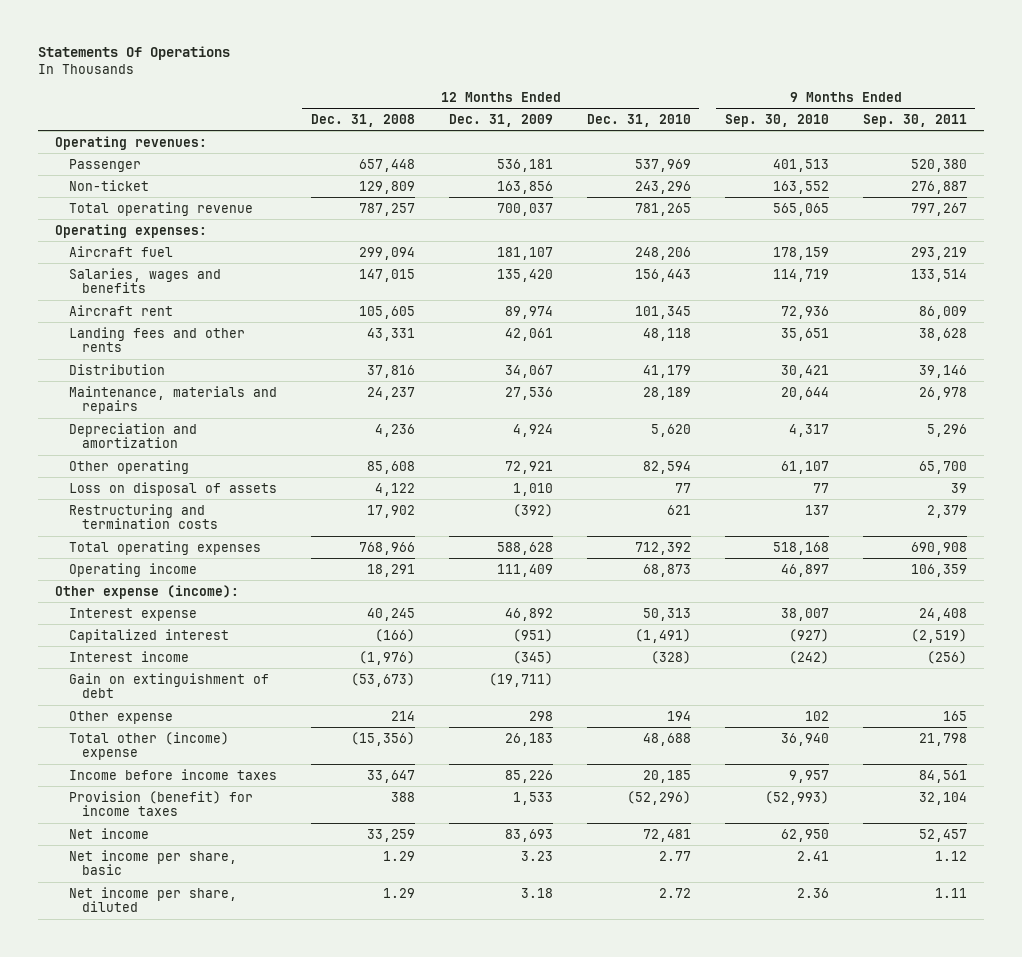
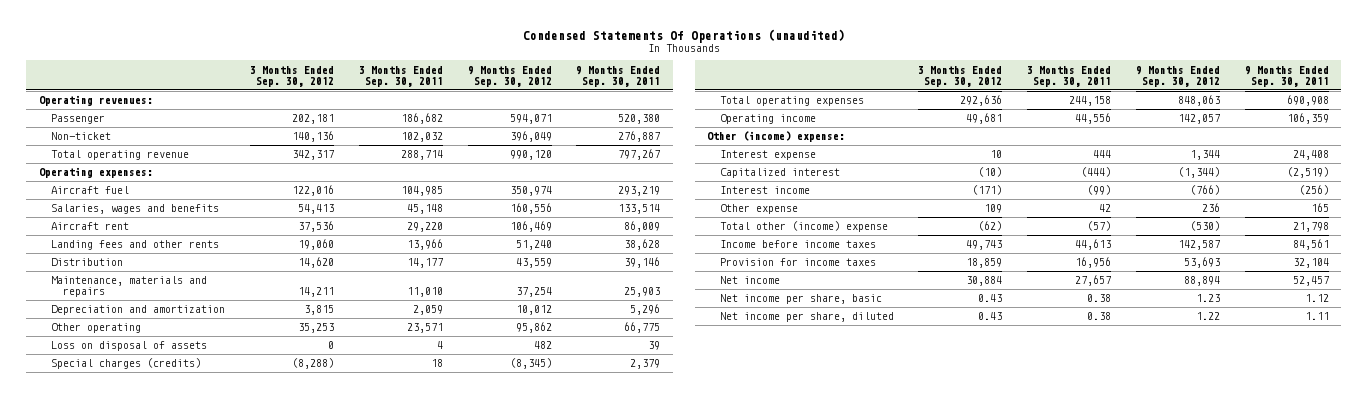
- Statements Of Operations
+ Condensed Statements Of Operations (unaudited)
- | 12 Months Ended Dec. 31, 2008 | 12 Months Ended Dec. 31, 2009 | 12 Months Ended Dec. 31, 2010 | 9 Months Ended Sep. 30, 2010 | 9 Months Ended Sep. 30, 2011
+ | 3 Months Ended Sep. 30, 2012 | 3 Months Ended Sep. 30, 2011 | 9 Months Ended Sep. 30, 2012 | 9 Months Ended Sep. 30, 2011
- Maintenance, materials and repairs | 24,237 | 27,536 | 28,189 | 20,644 | 26,978
+ Maintenance, materials and repairs | 14,211 | 11,010 | 37,254 | 25,903
- Other operating | 85,608 | 72,921 | 82,594 | 61,107 | 65,700
+ Other operating | 35,253 | 23,571 | 95,862 | 66,775
- Restructuring and termination costs | 17,902 | (392) | 621 | 137 | 2,379
+ Special charges (credits) | (8,288) | 18 | (8,345) | 2,379
- Other expense (income):
+ Other (income) expense:
- Gain on extinguishment of debt | (53,673) | (19,711) | | |
- Provision (benefit) for income taxes | 388 | 1,533 | (52,296) | (52,993) | 32,104
+ Provision for income taxes | 18,859 | 16,956 | 53,693 | 32,104

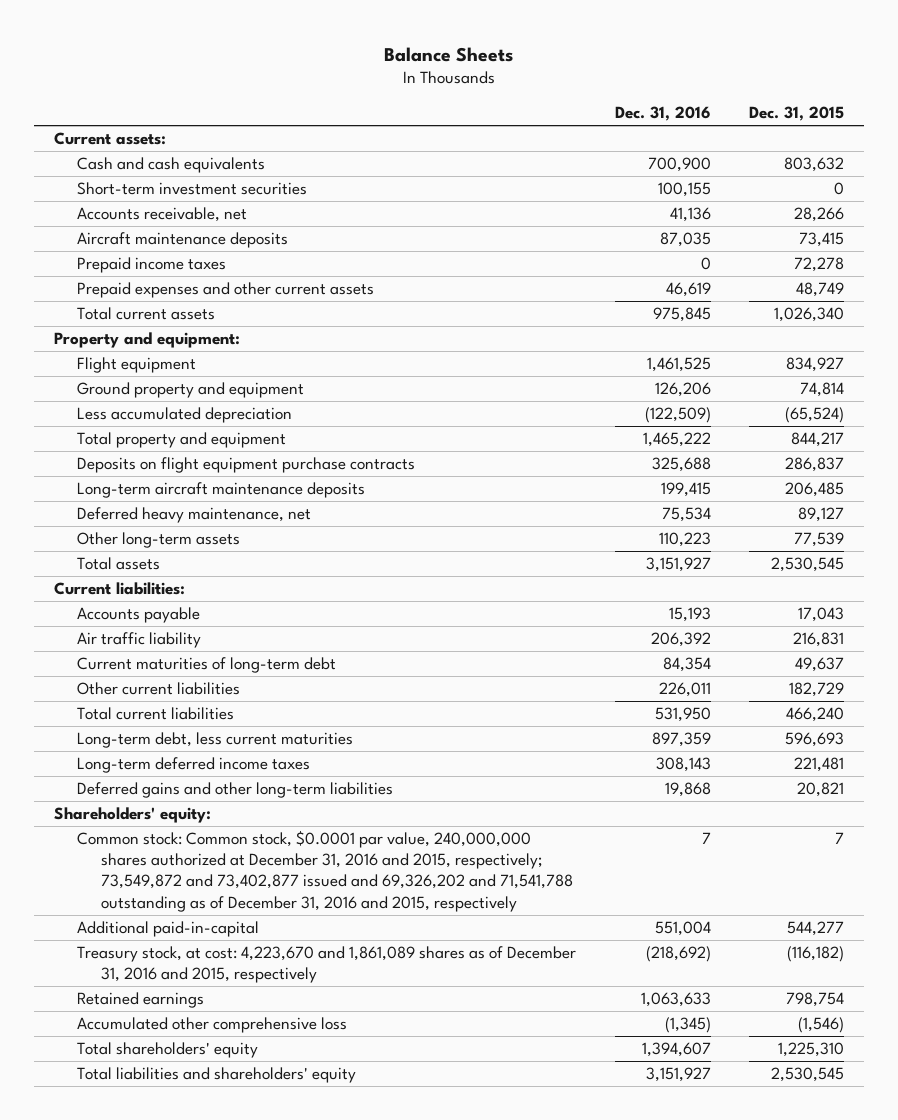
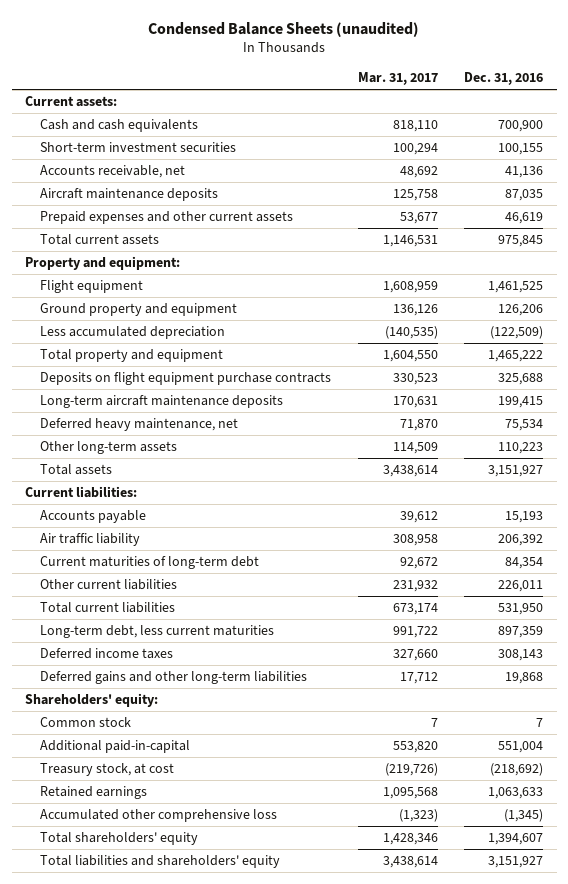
- Balance Sheets
+ Condensed Balance Sheets (unaudited)
- | Dec. 31, 2016 | Dec. 31, 2015
+ | Mar. 31, 2017 | Dec. 31, 2016
- Prepaid income taxes | 0 | 72,278
- Long-term deferred income taxes | 308,143 | 221,481
+ Deferred income taxes | 327,660 | 308,143
- Common stock: Common stock, $0.0001 par value, 240,000,000 shares authorized at December 31, 2016 and 2015, respectively; 73,549,872 and 73,402,877 issued and 69,326,202 and 71,541,788 outstanding as of December 31, 2016 and 2015, respectively | 7 | 7
+ Common stock | 7 | 7
- Treasury stock, at cost: 4,223,670 and 1,861,089 shares as of December 31, 2016 and 2015, respectively | (218,692) | (116,182)
+ Treasury stock, at cost | (219,726) | (218,692)

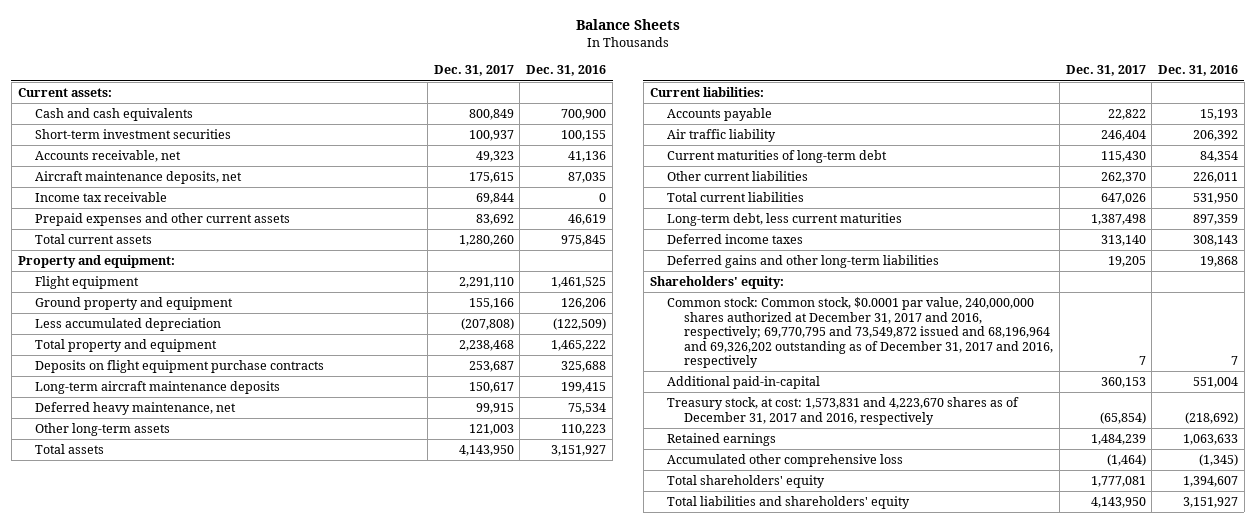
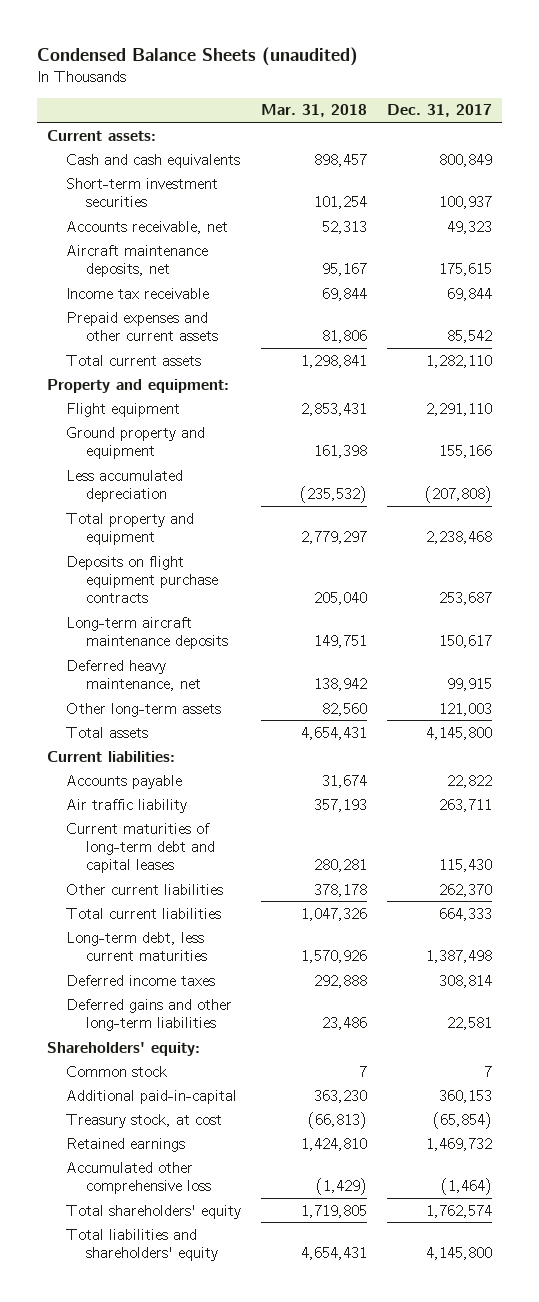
- Balance Sheets
+ Condensed Balance Sheets (unaudited)
- | Dec. 31, 2017 | Dec. 31, 2016
+ | Mar. 31, 2018 | Dec. 31, 2017
- Prepaid expenses and other current assets | 83,692 | 46,619
- Total current assets | 1,280,260 | 975,845
+ Prepaid expenses and other current assets | 81,806 | 85,542
+ Total current assets | 1,298,841 | 1,282,110
- Total assets | 4,143,950 | 3,151,927
+ Total assets | 4,654,431 | 4,145,800
- Air traffic liability | 246,404 | 206,392
- Current maturities of long-term debt | 115,430 | 84,354
+ Air traffic liability | 357,193 | 263,711
+ Current maturities of long-term debt and capital leases | 280,281 | 115,430
- Total current liabilities | 647,026 | 531,950
+ Total current liabilities | 1,047,326 | 664,333
- Deferred income taxes | 313,140 | 308,143
- Deferred gains and other long-term liabilities | 19,205 | 19,868
+ Deferred income taxes | 292,888 | 308,814
+ Deferred gains and other long-term liabilities | 23,486 | 22,581
- Common stock: Common stock, $0.0001 par value, 240,000,000 shares authorized at December 31, 2017 and 2016, respectively; 69,770,795 and 73,549,872 issued and 68,196,964 and 69,326,202 outstanding as of December 31, 2017 and 2016, respectively | 7 | 7
+ Common stock | 7 | 7
- Treasury stock, at cost: 1,573,831 and 4,223,670 shares as of December 31, 2017 and 2016, respectively | (65,854) | (218,692)
- Retained earnings | 1,484,239 | 1,063,633
+ Treasury stock, at cost | (66,813) | (65,854)
+ Retained earnings | 1,424,810 | 1,469,732
- Total shareholders' equity | 1,777,081 | 1,394,607
- Total liabilities and shareholders' equity | 4,143,950 | 3,151,927
+ Total shareholders' equity | 1,719,805 | 1,762,574
+ Total liabilities and shareholders' equity | 4,654,431 | 4,145,800

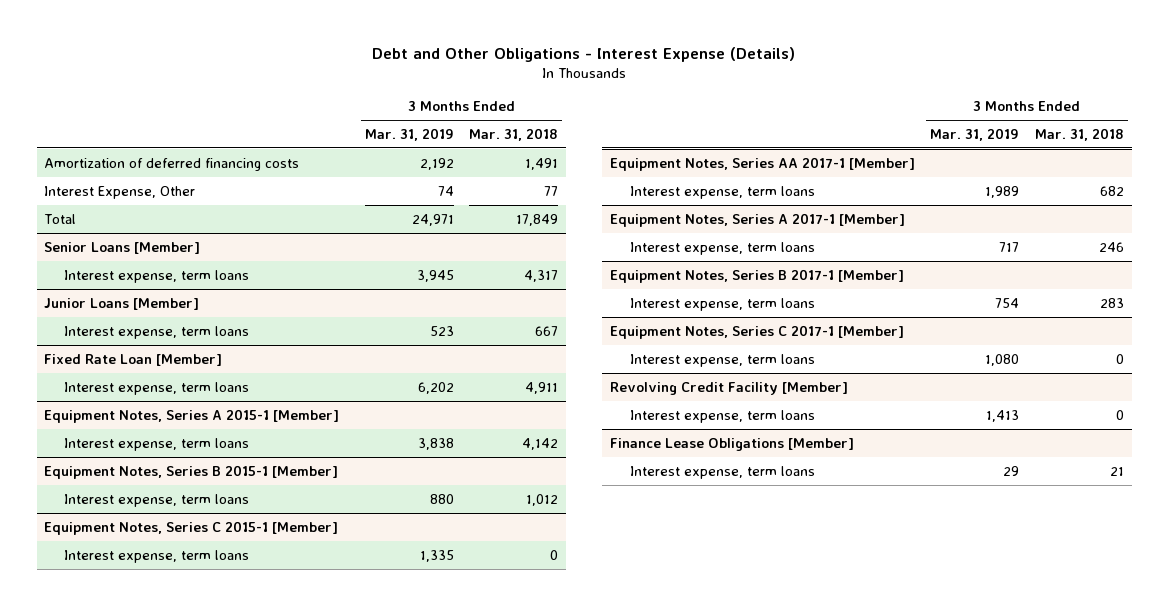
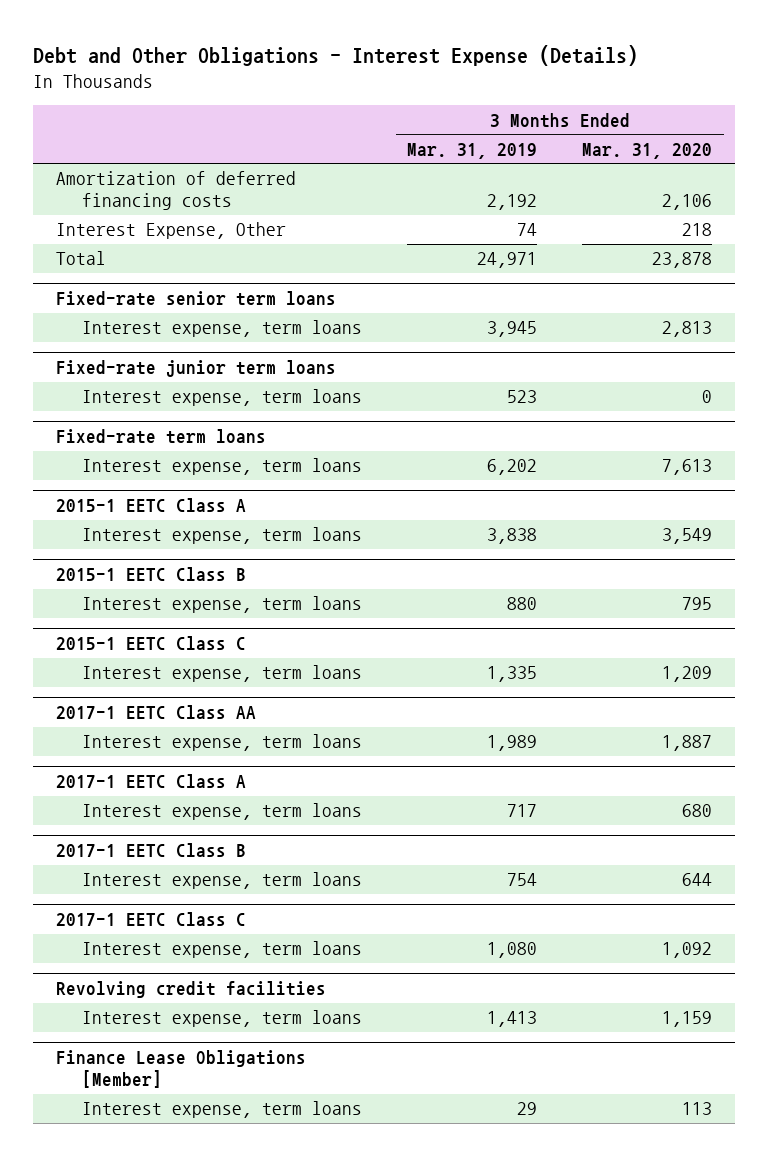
- | 3 Months Ended Mar. 31, 2019 | 3 Months Ended Mar. 31, 2018
+ | 3 Months Ended Mar. 31, 2019 | 3 Months Ended Mar. 31, 2020
- Senior Loans [Member]
+ Fixed-rate senior term loans
- Junior Loans [Member]
+ Fixed-rate junior term loans
- Fixed Rate Loan [Member]
+ Fixed-rate term loans
- Equipment Notes, Series A 2015-1 [Member]
+ 2015-1 EETC Class A
- Equipment Notes, Series B 2015-1 [Member]
+ 2015-1 EETC Class B
- Equipment Notes, Series C 2015-1 [Member]
+ 2015-1 EETC Class C
- Equipment Notes, Series AA 2017-1 [Member]
+ 2017-1 EETC Class AA
- Equipment Notes, Series A 2017-1 [Member]
+ 2017-1 EETC Class A
- Equipment Notes, Series B 2017-1 [Member]
+ 2017-1 EETC Class B
- Equipment Notes, Series C 2017-1 [Member]
+ 2017-1 EETC Class C
- Revolving Credit Facility [Member]
+ Revolving credit facilities

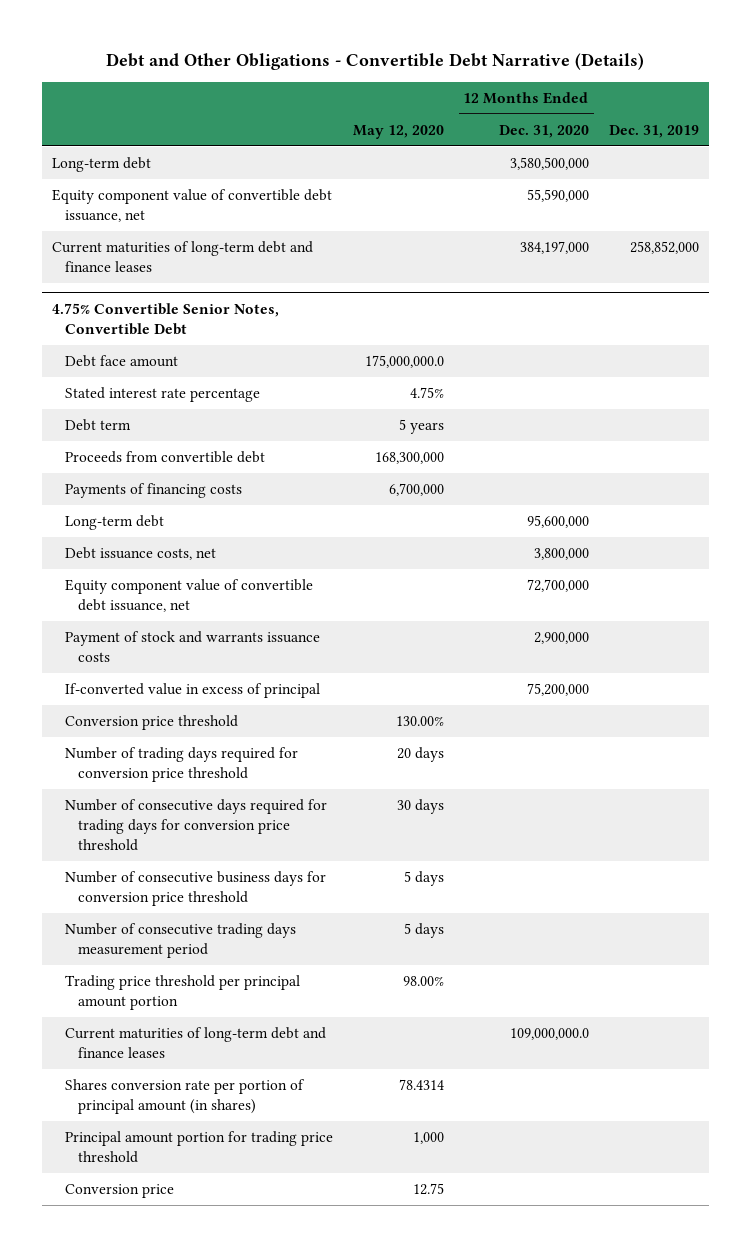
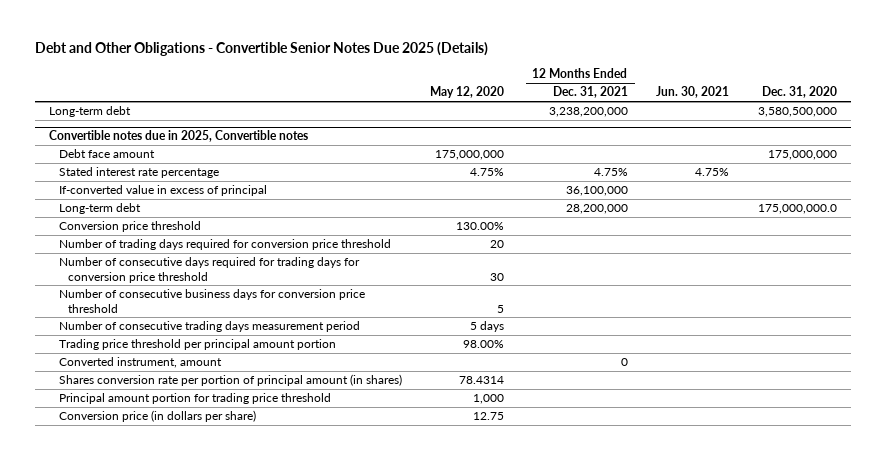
- Debt and Other Obligations - Convertible Debt Narrative (Details)
+ Debt and Other Obligations - Convertible Senior Notes Due 2025 (Details)
- | May 12, 2020 | 12 Months Ended Dec. 31, 2020 | Dec. 31, 2019
+ | May 12, 2020 | 12 Months Ended Dec. 31, 2021 | Jun. 30, 2021 | Dec. 31, 2020
- Equity component value of convertible debt issuance, net | | 55,590,000 |
- Current maturities of long-term debt and finance leases | | 384,197,000 | 258,852,000
- 4.75% Convertible Senior Notes, Convertible Debt
- Debt face amount | 175,000,000.0 | |
+ Convertible notes due in 2025, Convertible notes
+ Debt face amount | 175,000,000 | | | 175,000,000
- Debt term | 5 years | |
- Proceeds from convertible debt | 168,300,000 | |
- Payments of financing costs | 6,700,000 | |
- Long-term debt | | 95,600,000 |
- Debt issuance costs, net | | 3,800,000 |
- Equity component value of convertible debt issuance, net | | 72,700,000 |
- Payment of stock and warrants issuance costs | | 2,900,000 |
+ Long-term debt | | 28,200,000 | | 175,000,000.0
- Number of trading days required for conversion price threshold | 20 days | |
- Number of consecutive days required for trading days for conversion price threshold | 30 days | |
- Number of consecutive business days for conversion price threshold | 5 days | |
+ Number of trading days required for conversion price threshold | 20 | | |
+ Number of consecutive days required for trading days for conversion price threshold | 30 | | |
+ Number of consecutive business days for conversion price threshold | 5 | | |
- Current maturities of long-term debt and finance leases | | 109,000,000.0 |
+ Converted instrument, amount | | 0 | |
- Conversion price | 12.75 | |
+ Conversion price (in dollars per share) | 12.75 | | |

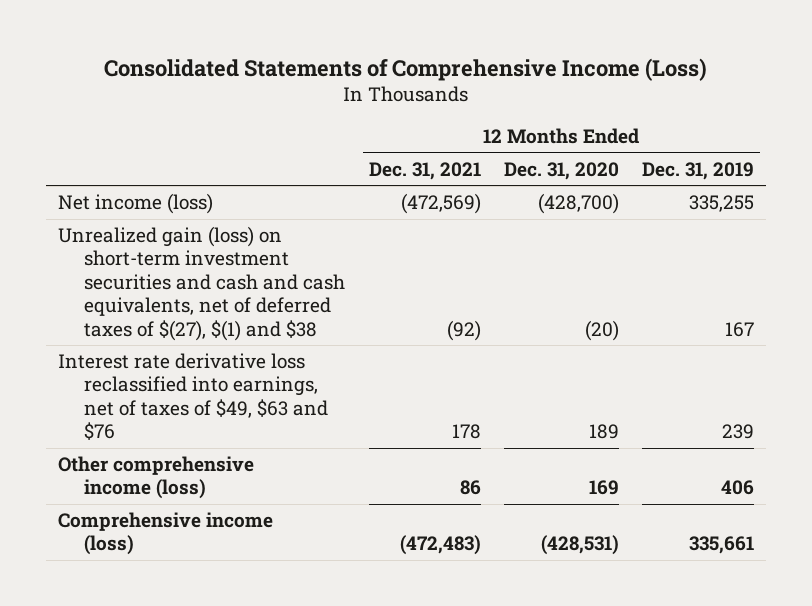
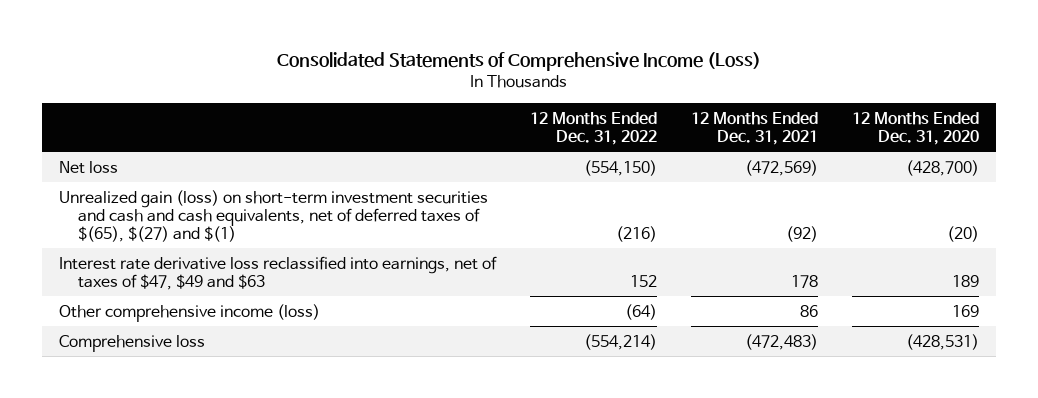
- | 12 Months Ended Dec. 31, 2021 | 12 Months Ended Dec. 31, 2020 | 12 Months Ended Dec. 31, 2019
+ | 12 Months Ended Dec. 31, 2022 | 12 Months Ended Dec. 31, 2021 | 12 Months Ended Dec. 31, 2020
- Net income (loss) | (472,569) | (428,700) | 335,255
- Unrealized gain (loss) on short-term investment securities and cash and cash equivalents, net of deferred taxes of $(27), $(1) and $38 | (92) | (20) | 167
- Interest rate derivative loss reclassified into earnings, net of taxes of $49, $63 and $76 | 178 | 189 | 239
+ Net loss | (554,150) | (472,569) | (428,700)
+ Unrealized gain (loss) on short-term investment securities and cash and cash equivalents, net of deferred taxes of $(65), $(27) and $(1) | (216) | (92) | (20)
+ Interest rate derivative loss reclassified into earnings, net of taxes of $47, $49 and $63 | 152 | 178 | 189
- Comprehensive income (loss) | (472,483) | (428,531) | 335,661
+ Comprehensive loss | (554,214) | (472,483) | (428,531)

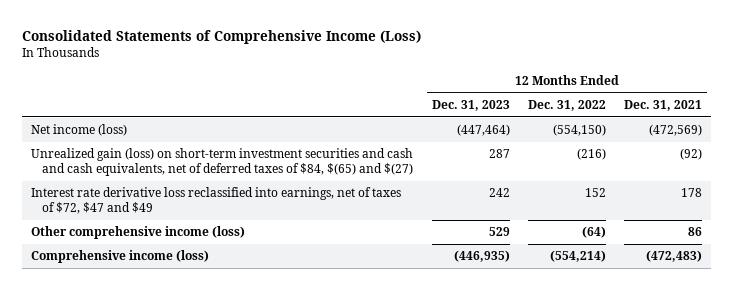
- | 12 Months Ended Dec. 31, 2022 | 12 Months Ended Dec. 31, 2021 | 12 Months Ended Dec. 31, 2020
+ | 12 Months Ended Dec. 31, 2023 | 12 Months Ended Dec. 31, 2022 | 12 Months Ended Dec. 31, 2021
- Net loss | (554,150) | (472,569) | (428,700)
- Unrealized gain (loss) on short-term investment securities and cash and cash equivalents, net of deferred taxes of $(65), $(27) and $(1) | (216) | (92) | (20)
- Interest rate derivative loss reclassified into earnings, net of taxes of $47, $49 and $63 | 152 | 178 | 189
+ Net income (loss) | (447,464) | (554,150) | (472,569)
+ Unrealized gain (loss) on short-term investment securities and cash and cash equivalents, net of deferred taxes of $84, $(65) and $(27) | 287 | (216) | (92)
+ Interest rate derivative loss reclassified into earnings, net of taxes of $72, $47 and $49 | 242 | 152 | 178
- Comprehensive loss | (554,214) | (472,483) | (428,531)
+ Comprehensive income (loss) | (446,935) | (554,214) | (472,483)

